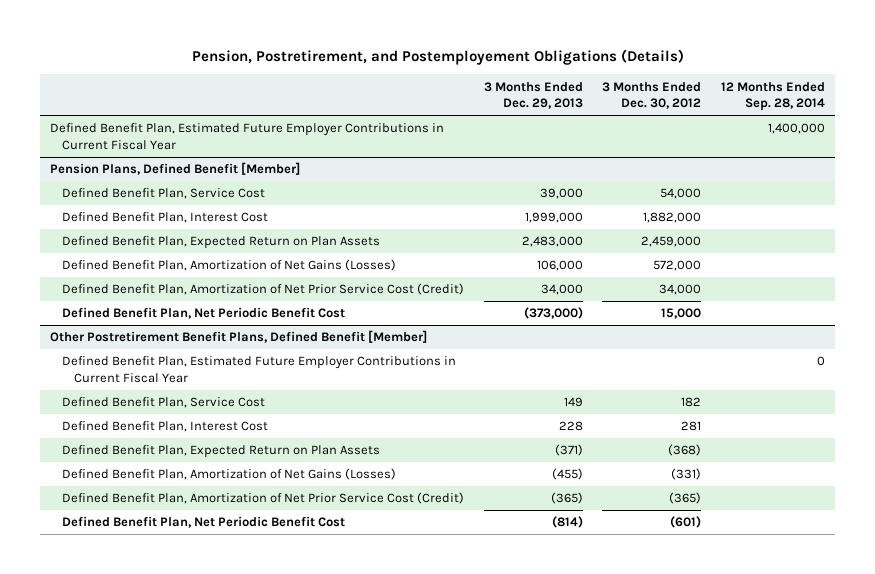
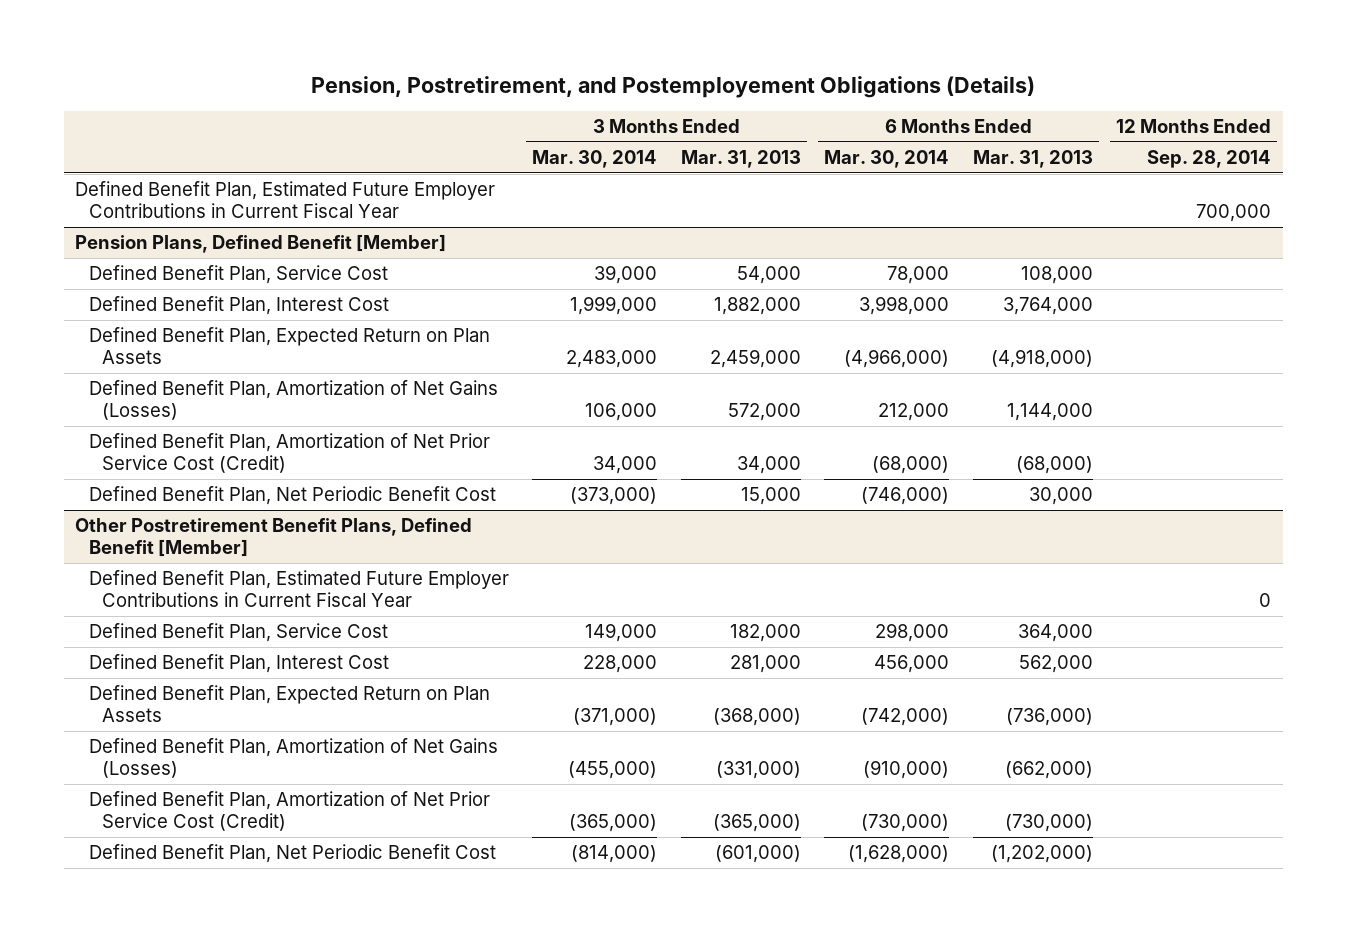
- | 3 Months Ended Dec. 29, 2013 | 3 Months Ended Dec. 30, 2012 | 12 Months Ended Sep. 28, 2014
+ | 3 Months Ended Mar. 30, 2014 | 3 Months Ended Mar. 31, 2013 | 6 Months Ended Mar. 30, 2014 | 6 Months Ended Mar. 31, 2013 | 12 Months Ended Sep. 28, 2014
- Defined Benefit Plan, Estimated Future Employer Contributions in Current Fiscal Year | | | 1,400,000
+ Defined Benefit Plan, Estimated Future Employer Contributions in Current Fiscal Year | | | | | 700,000

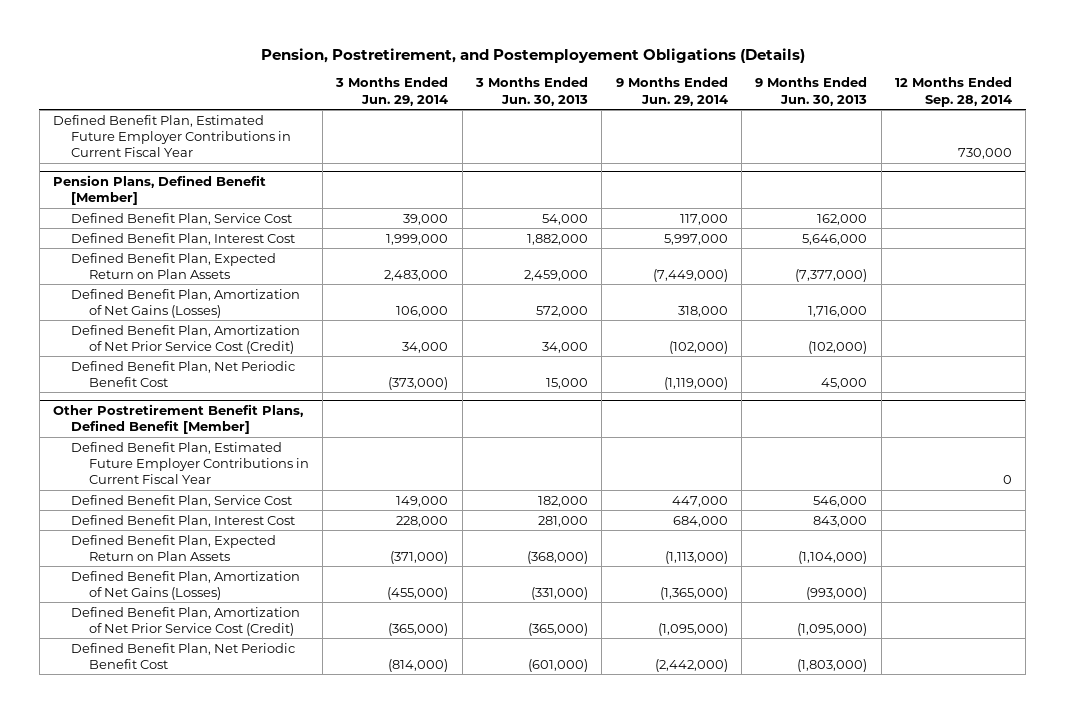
- | 3 Months Ended Mar. 30, 2014 | 3 Months Ended Mar. 31, 2013 | 6 Months Ended Mar. 30, 2014 | 6 Months Ended Mar. 31, 2013 | 12 Months Ended Sep. 28, 2014
+ | 3 Months Ended Jun. 29, 2014 | 3 Months Ended Jun. 30, 2013 | 9 Months Ended Jun. 29, 2014 | 9 Months Ended Jun. 30, 2013 | 12 Months Ended Sep. 28, 2014
- Defined Benefit Plan, Estimated Future Employer Contributions in Current Fiscal Year | | | | | 700,000
+ Defined Benefit Plan, Estimated Future Employer Contributions in Current Fiscal Year | | | | | 730,000

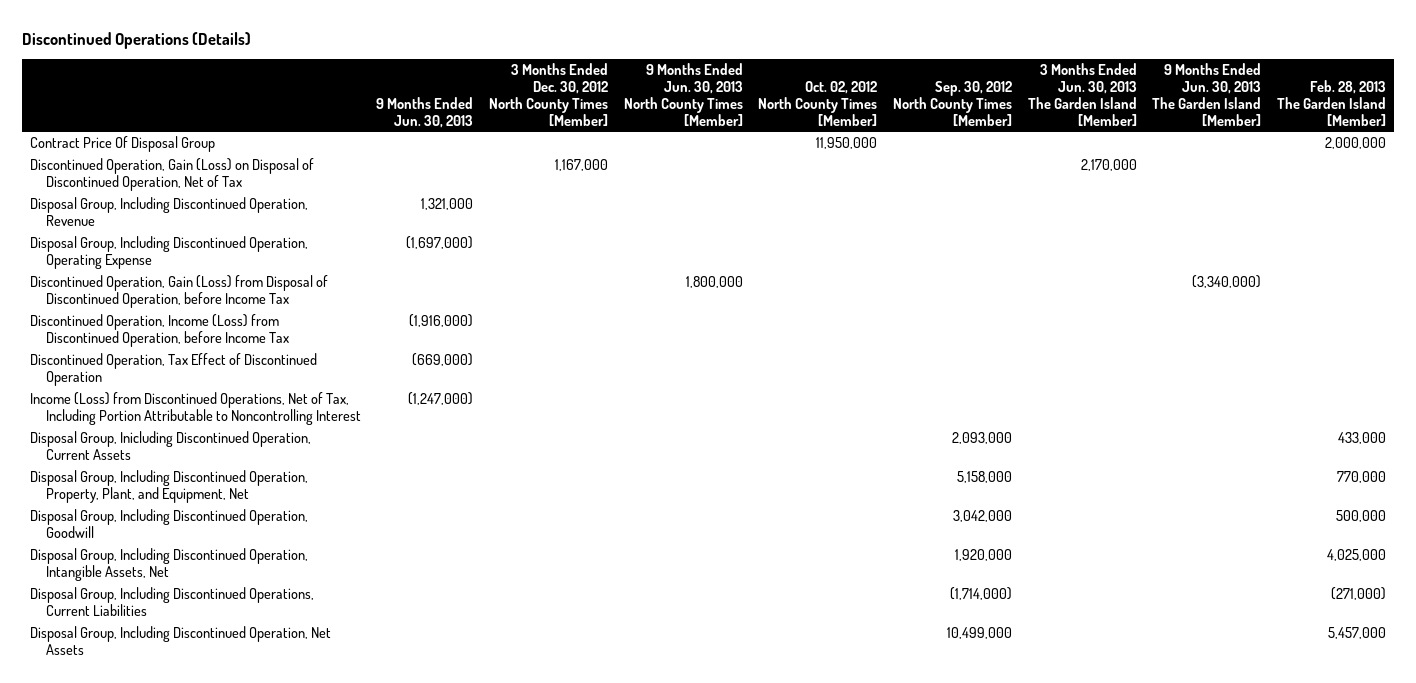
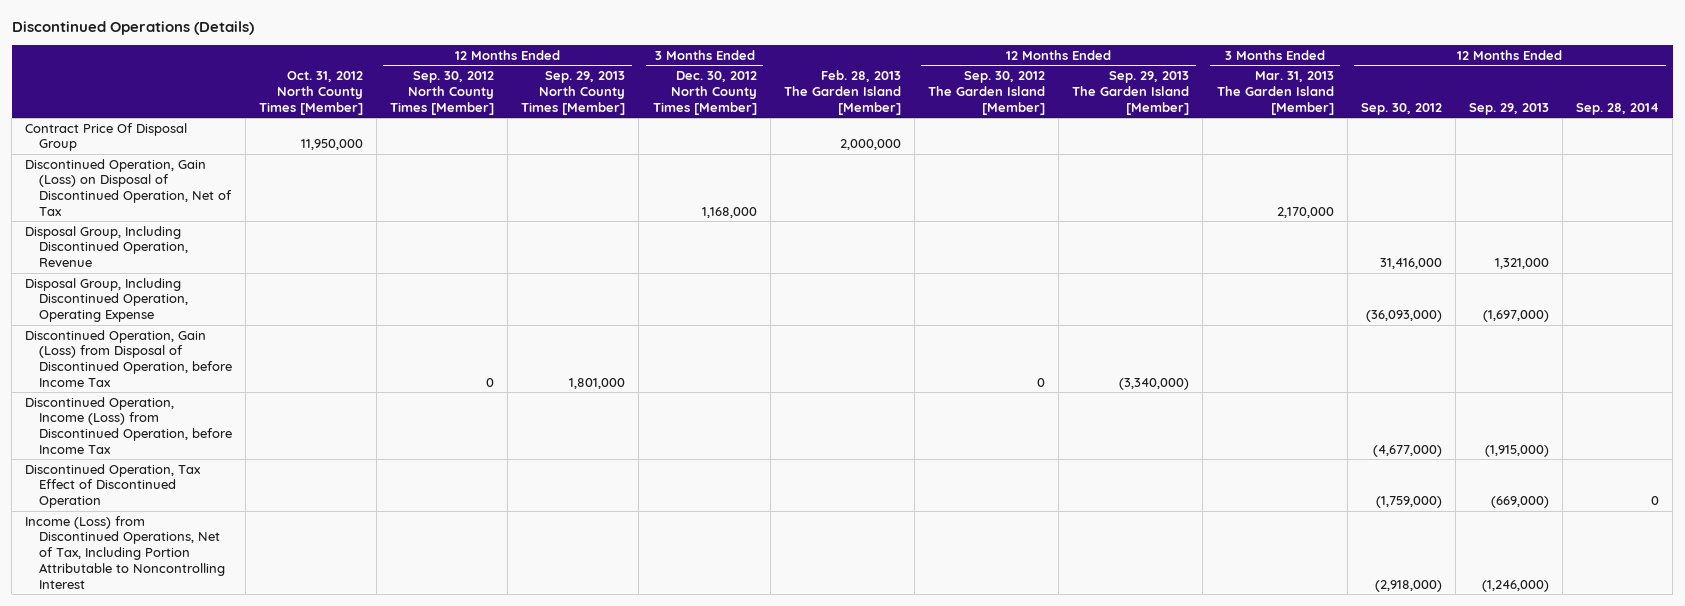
- | 9 Months Ended Jun. 30, 2013 | 3 Months Ended Dec. 30, 2012 North County Times [Member] | 9 Months Ended Jun. 30, 2013 North County Times [Member] | Oct. 02, 2012 North County Times [Member] | Sep. 30, 2012 North County Times [Member] | 3 Months Ended Jun. 30, 2013 The Garden Island [Member] | 9 Months Ended Jun. 30, 2013 The Garden Island [Member] | Feb. 28, 2013 The Garden Island [Member]
+ | Oct. 31, 2012 North County Times [Member] | 12 Months Ended Sep. 30, 2012 North County Times [Member] | 12 Months Ended Sep. 29, 2013 North County Times [Member] | 3 Months Ended Dec. 30, 2012 North County Times [Member] | Feb. 28, 2013 The Garden Island [Member] | 12 Months Ended Sep. 30, 2012 The Garden Island [Member] | 12 Months Ended Sep. 29, 2013 The Garden Island [Member] | 3 Months Ended Mar. 31, 2013 The Garden Island [Member] | 12 Months Ended Sep. 30, 2012 | 12 Months Ended Sep. 29, 2013 | 12 Months Ended Sep. 28, 2014
- Discontinued Operation, Gain (Loss) on Disposal of Discontinued Operation, Net of Tax | | 1,167,000 | | | | 2,170,000 | |
+ Discontinued Operation, Gain (Loss) on Disposal of Discontinued Operation, Net of Tax | | | | 1,168,000 | | | | 2,170,000 | | |
- Disposal Group, Inicluding Discontinued Operation, Current Assets | | | | | 2,093,000 | | | 433,000
- Disposal Group, Including Discontinued Operation, Property, Plant, and Equipment, Net | | | | | 5,158,000 | | | 770,000
- Disposal Group, Including Discontinued Operation, Goodwill | | | | | 3,042,000 | | | 500,000
- Disposal Group, Including Discontinued Operation, Intangible Assets, Net | | | | | 1,920,000 | | | 4,025,000
- Disposal Group, Including Discontinued Operations, Current Liabilities | | | | | (1,714,000) | | | (271,000)
- Disposal Group, Including Discontinued Operation, Net Assets | | | | | 10,499,000 | | | 5,457,000

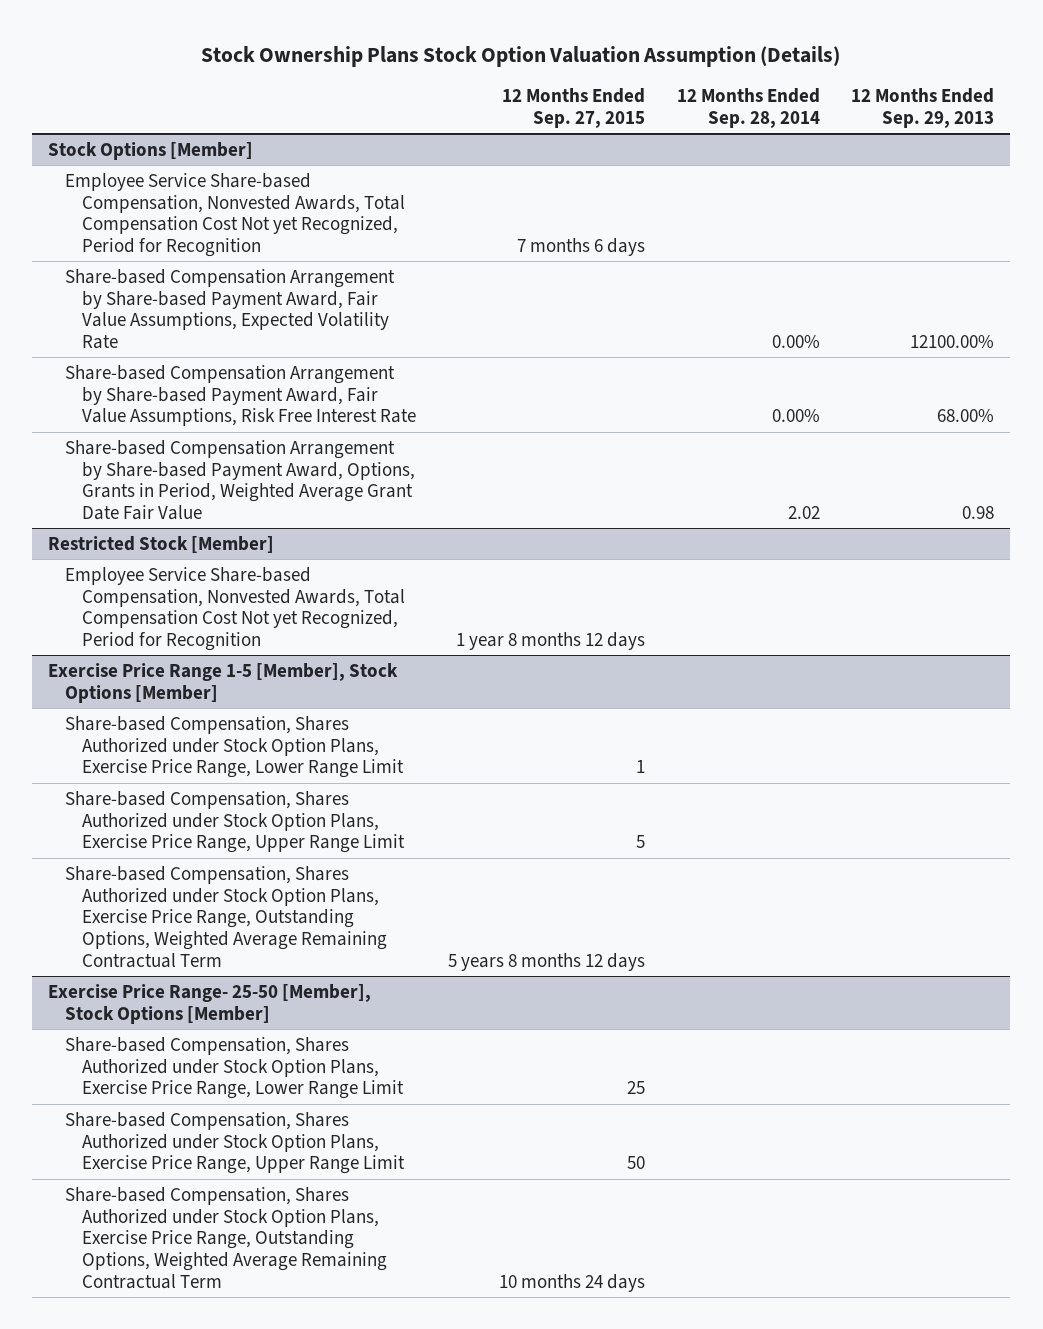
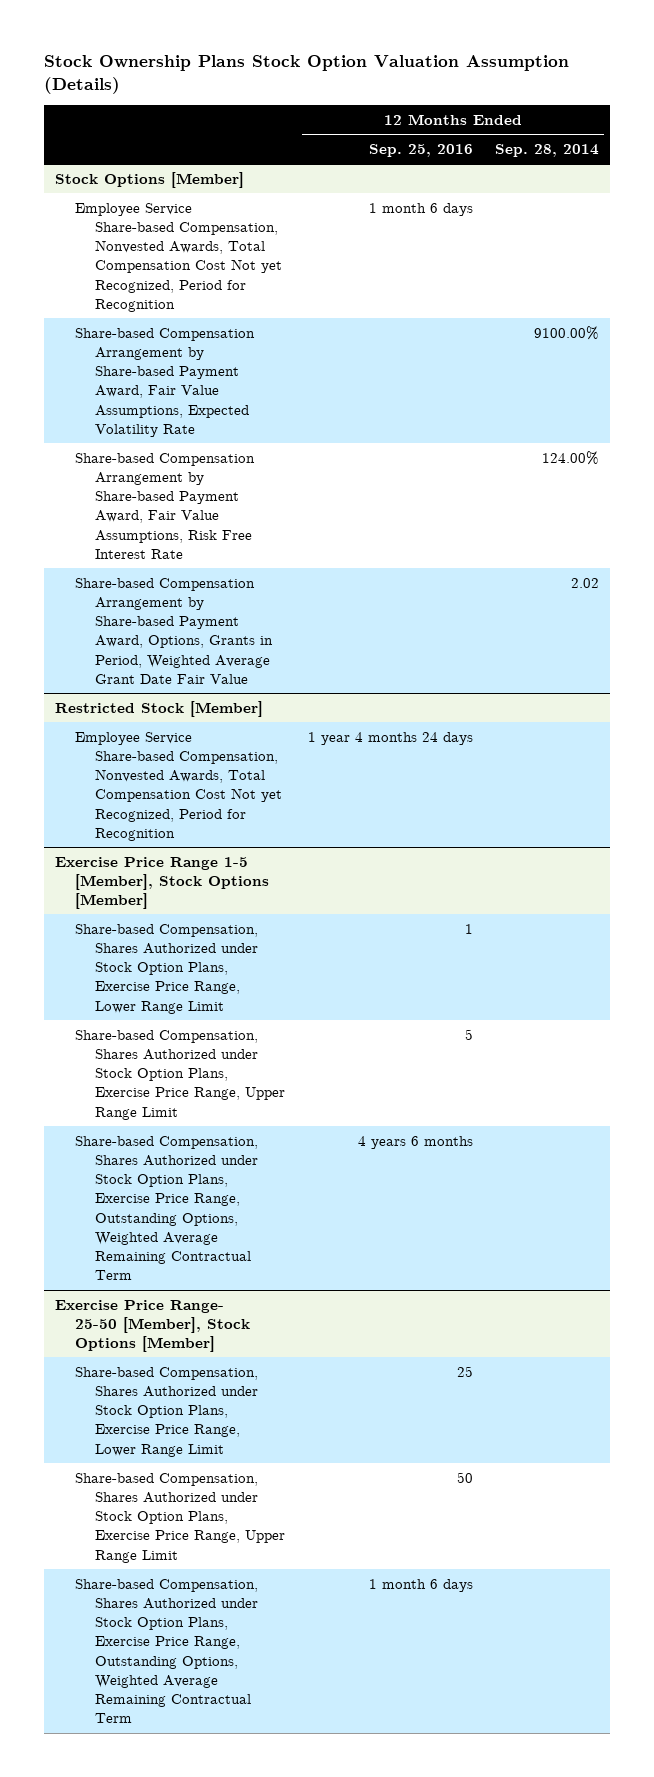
- | 12 Months Ended Sep. 27, 2015 | 12 Months Ended Sep. 28, 2014 | 12 Months Ended Sep. 29, 2013
+ | 12 Months Ended Sep. 25, 2016 | 12 Months Ended Sep. 28, 2014
@ Stock Options [Member]
- Share-based Compensation Arrangement by Share-based Payment Award, Fair Value Assumptions, Expected Volatility Rate | | 0.00% | 12100.00%
- Share-based Compensation Arrangement by Share-based Payment Award, Fair Value Assumptions, Risk Free Interest Rate | | 0.00% | 68.00%
+ Share-based Compensation Arrangement by Share-based Payment Award, Fair Value Assumptions, Expected Volatility Rate | | 9100.00%
+ Share-based Compensation Arrangement by Share-based Payment Award, Fair Value Assumptions, Risk Free Interest Rate | | 124.00%

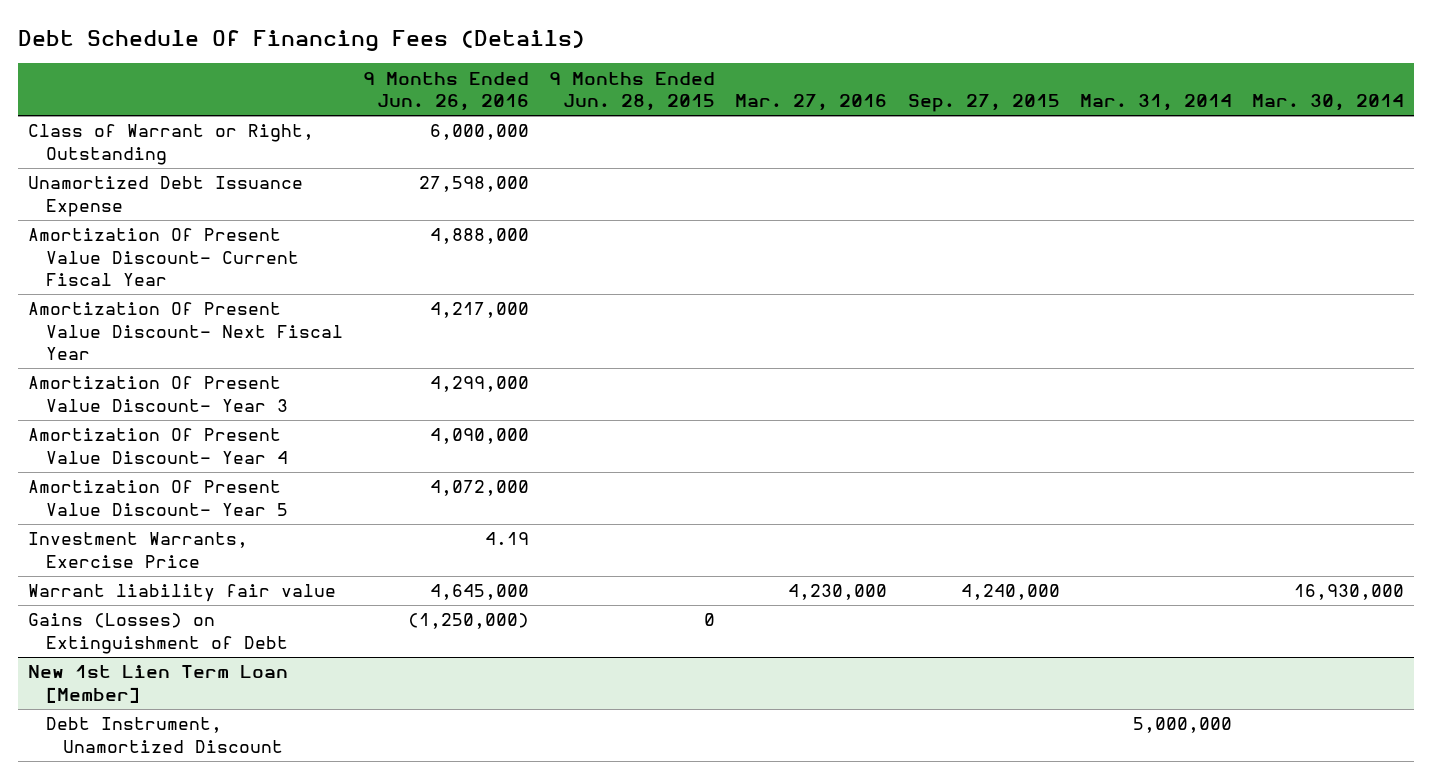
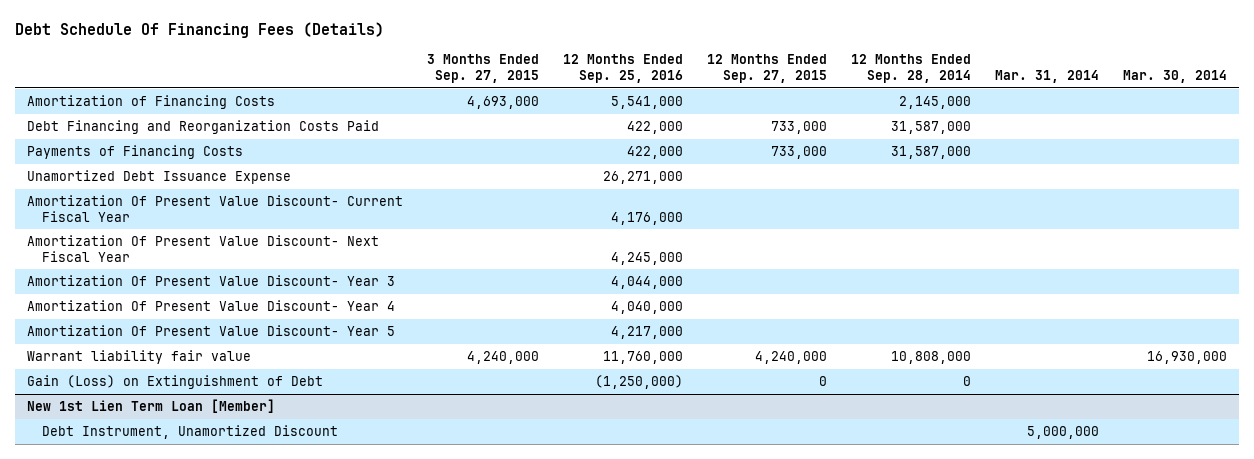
- | 9 Months Ended Jun. 26, 2016 | 9 Months Ended Jun. 28, 2015 | Mar. 27, 2016 | Sep. 27, 2015 | Mar. 31, 2014 | Mar. 30, 2014
+ | 3 Months Ended Sep. 27, 2015 | 12 Months Ended Sep. 25, 2016 | 12 Months Ended Sep. 27, 2015 | 12 Months Ended Sep. 28, 2014 | Mar. 31, 2014 | Mar. 30, 2014
- Class of Warrant or Right, Outstanding | 6,000,000 | | | | |
+ Amortization of Financing Costs | 4,693,000 | 5,541,000 | | 2,145,000 | |
+ Debt Financing and Reorganization Costs Paid | | 422,000 | 733,000 | 31,587,000 | |
+ Payments of Financing Costs | | 422,000 | 733,000 | 31,587,000 | |
- Investment Warrants, Exercise Price | 4.19 | | | | |
- Gains (Losses) on Extinguishment of Debt | (1,250,000) | 0 | | | |
+ Gain (Loss) on Extinguishment of Debt | | (1,250,000) | 0 | 0 | |

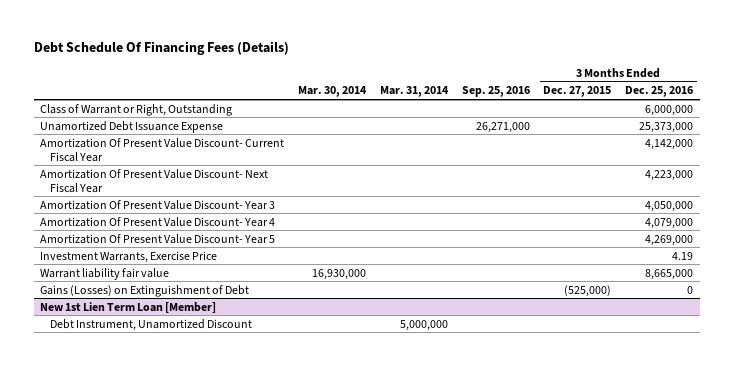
- | 3 Months Ended Sep. 27, 2015 | 12 Months Ended Sep. 25, 2016 | 12 Months Ended Sep. 27, 2015 | 12 Months Ended Sep. 28, 2014 | Mar. 31, 2014 | Mar. 30, 2014
+ | Mar. 30, 2014 | Mar. 31, 2014 | Sep. 25, 2016 | 3 Months Ended Dec. 27, 2015 | 3 Months Ended Dec. 25, 2016
- Amortization of Financing Costs | 4,693,000 | 5,541,000 | | 2,145,000 | |
- Debt Financing and Reorganization Costs Paid | | 422,000 | 733,000 | 31,587,000 | |
- Payments of Financing Costs | | 422,000 | 733,000 | 31,587,000 | |
+ Class of Warrant or Right, Outstanding | | | | | 6,000,000
+ Investment Warrants, Exercise Price | | | | | 4.19
- Gain (Loss) on Extinguishment of Debt | | (1,250,000) | 0 | 0 | |
+ Gains (Losses) on Extinguishment of Debt | | | | (525,000) | 0

